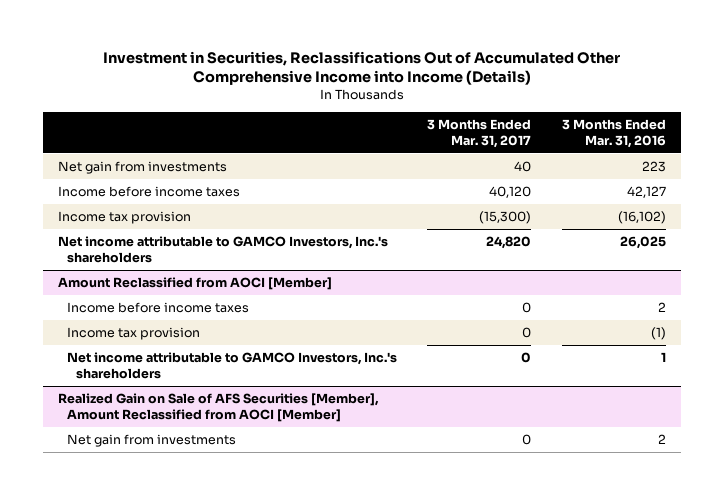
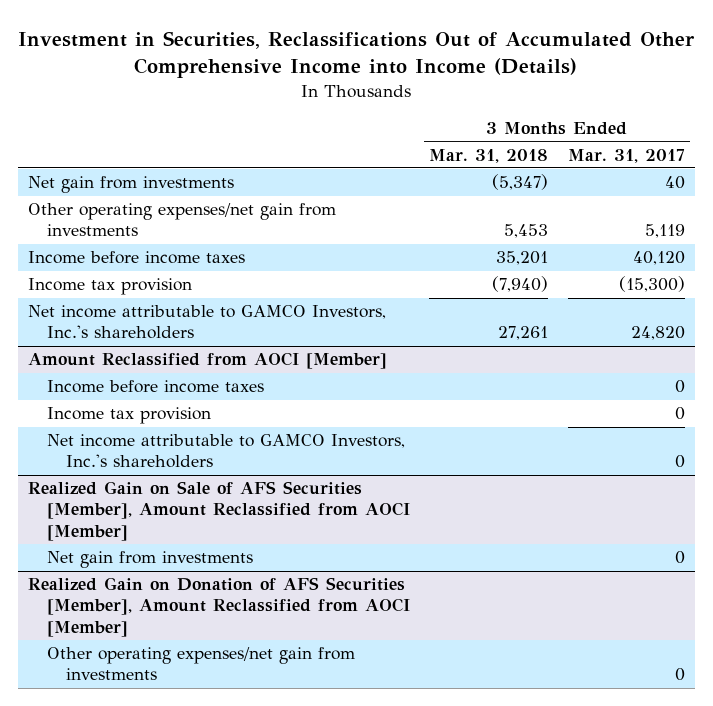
- | 3 Months Ended Mar. 31, 2017 | 3 Months Ended Mar. 31, 2016
+ | 3 Months Ended Mar. 31, 2018 | 3 Months Ended Mar. 31, 2017
+ Other operating expenses/net gain from investments | 5,453 | 5,119
+ Realized Gain on Donation of AFS Securities [Member], Amount Reclassified from AOCI [Member]
+ Other operating expenses/net gain from investments | | 0

